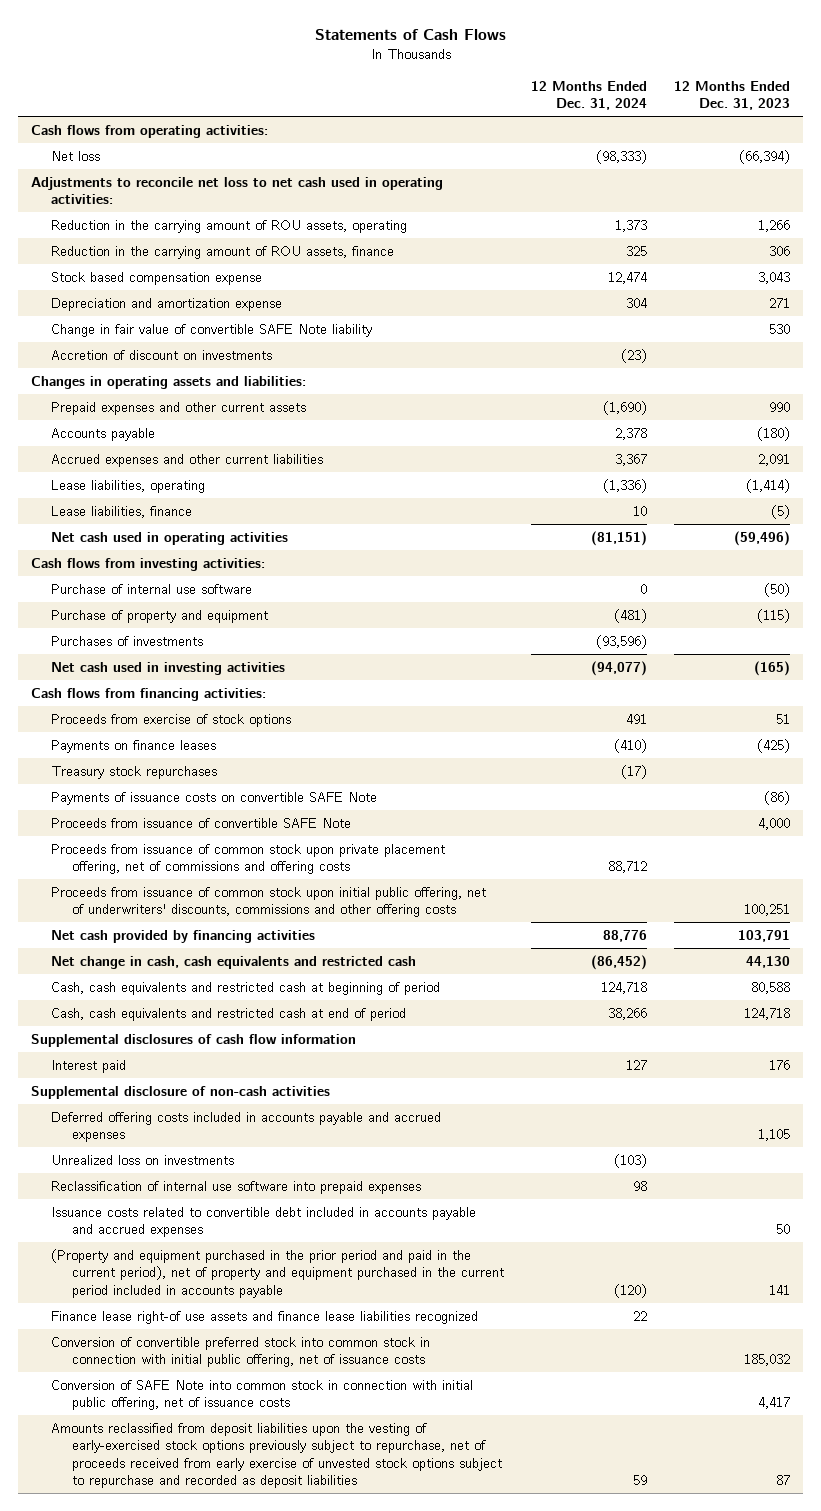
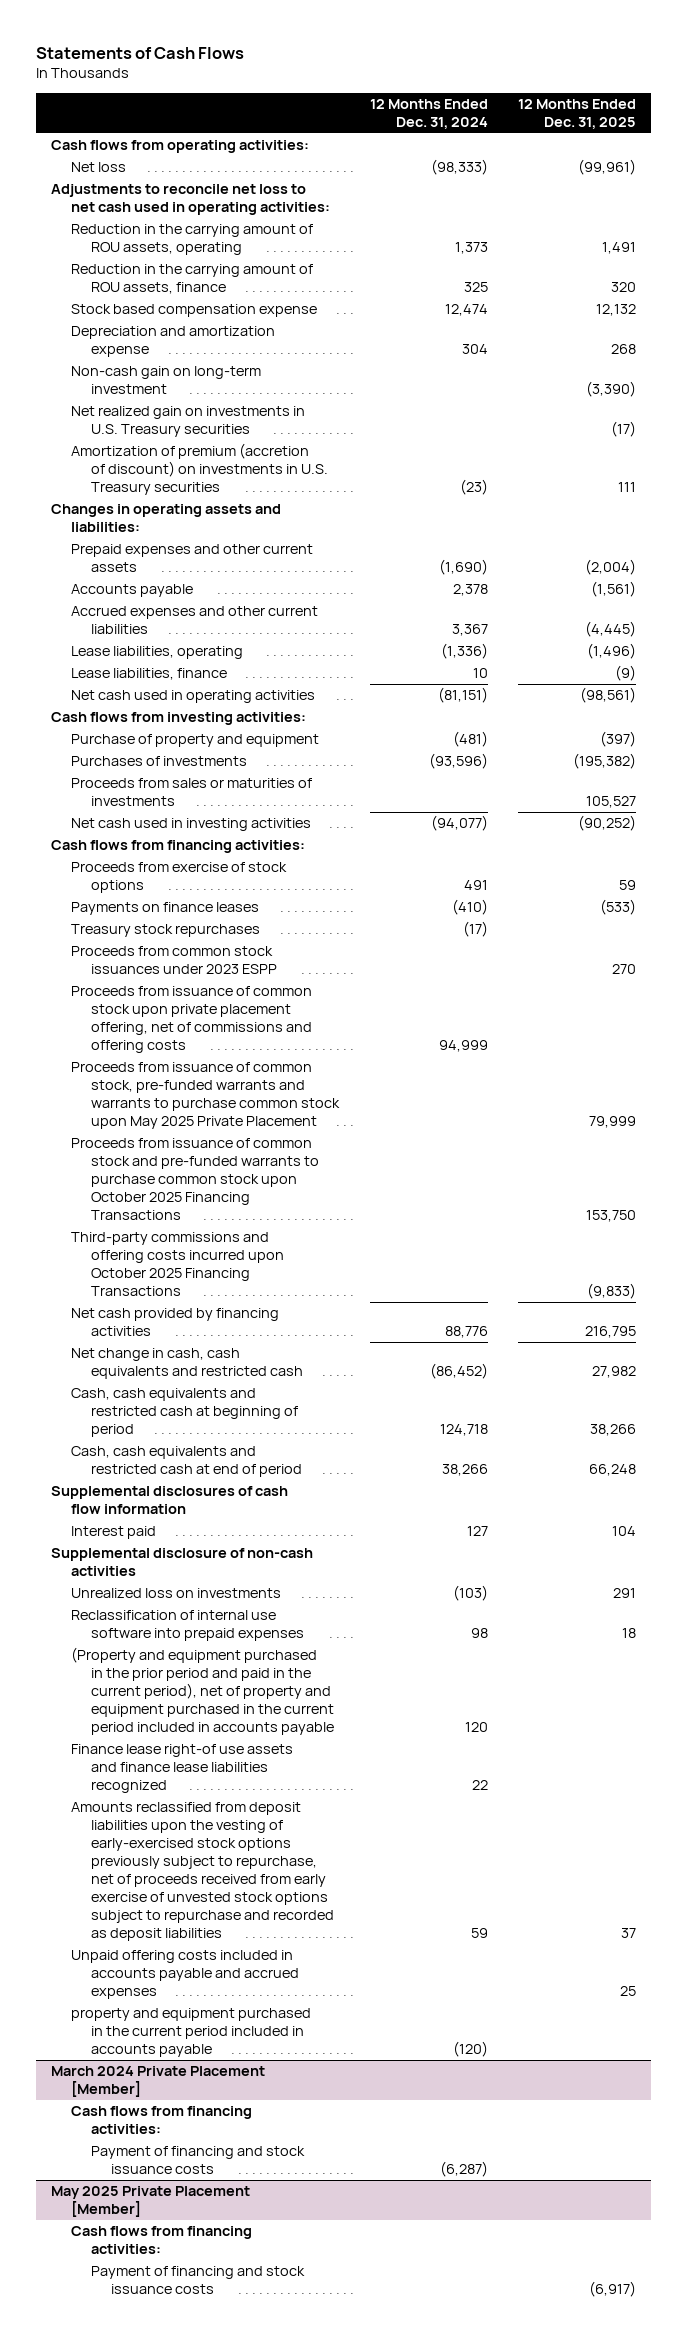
- | 12 Months Ended Dec. 31, 2024 | 12 Months Ended Dec. 31, 2023
+ | 12 Months Ended Dec. 31, 2024 | 12 Months Ended Dec. 31, 2025
- Change in fair value of convertible SAFE Note liability | | 530
- Accretion of discount on investments | (23) |
+ Non-cash gain on long-term investment | | (3,390)
+ Net realized gain on investments in U.S. Treasury securities | | (17)
+ Amortization of premium (accretion of discount) on investments in U.S. Treasury securities | (23) | 111
- Purchase of internal use software | 0 | (50)
+ Proceeds from sales or maturities of investments | | 105,527
- Payments of issuance costs on convertible SAFE Note | | (86)
- Proceeds from issuance of convertible SAFE Note | | 4,000
- Proceeds from issuance of common stock upon private placement offering, net of commissions and offering costs | 88,712 |
- Proceeds from issuance of common stock upon initial public offering, net of underwriters' discounts, commissions and other offering costs | | 100,251
+ Proceeds from common stock issuances under 2023 ESPP | | 270
+ Proceeds from issuance of common stock upon private placement offering, net of commissions and offering costs | 94,999 |
+ Proceeds from issuance of common stock, pre-funded warrants and warrants to purchase common stock upon May 2025 Private Placement | | 79,999
+ Proceeds from issuance of common stock and pre-funded warrants to purchase common stock upon October 2025 Financing Transactions | | 153,750
+ Third-party commissions and offering costs incurred upon October 2025 Financing Transactions | | (9,833)
- Deferred offering costs included in accounts payable and accrued expenses | | 1,105
- Issuance costs related to convertible debt included in accounts payable and accrued expenses | | 50
- (Property and equipment purchased in the prior period and paid in the current period), net of property and equipment purchased in the current period included in accounts payable | (120) | 141
+ (Property and equipment purchased in the prior period and paid in the current period), net of property and equipment purchased in the current period included in accounts payable | 120 |
- Conversion of convertible preferred stock into common stock in connection with initial public offering, net of issuance costs | | 185,032
- Conversion of SAFE Note into common stock in connection with initial public offering, net of issuance costs | | 4,417
+ Unpaid offering costs included in accounts payable and accrued expenses | | 25
+ property and equipment purchased in the current period included in accounts payable | (120) |
+ March 2024 Private Placement [Member]
+ Cash flows from financing activities:
+ Payment of financing and stock issuance costs | (6,287) |
+ May 2025 Private Placement [Member]
+ Cash flows from financing activities:
+ Payment of financing and stock issuance costs | | (6,917)

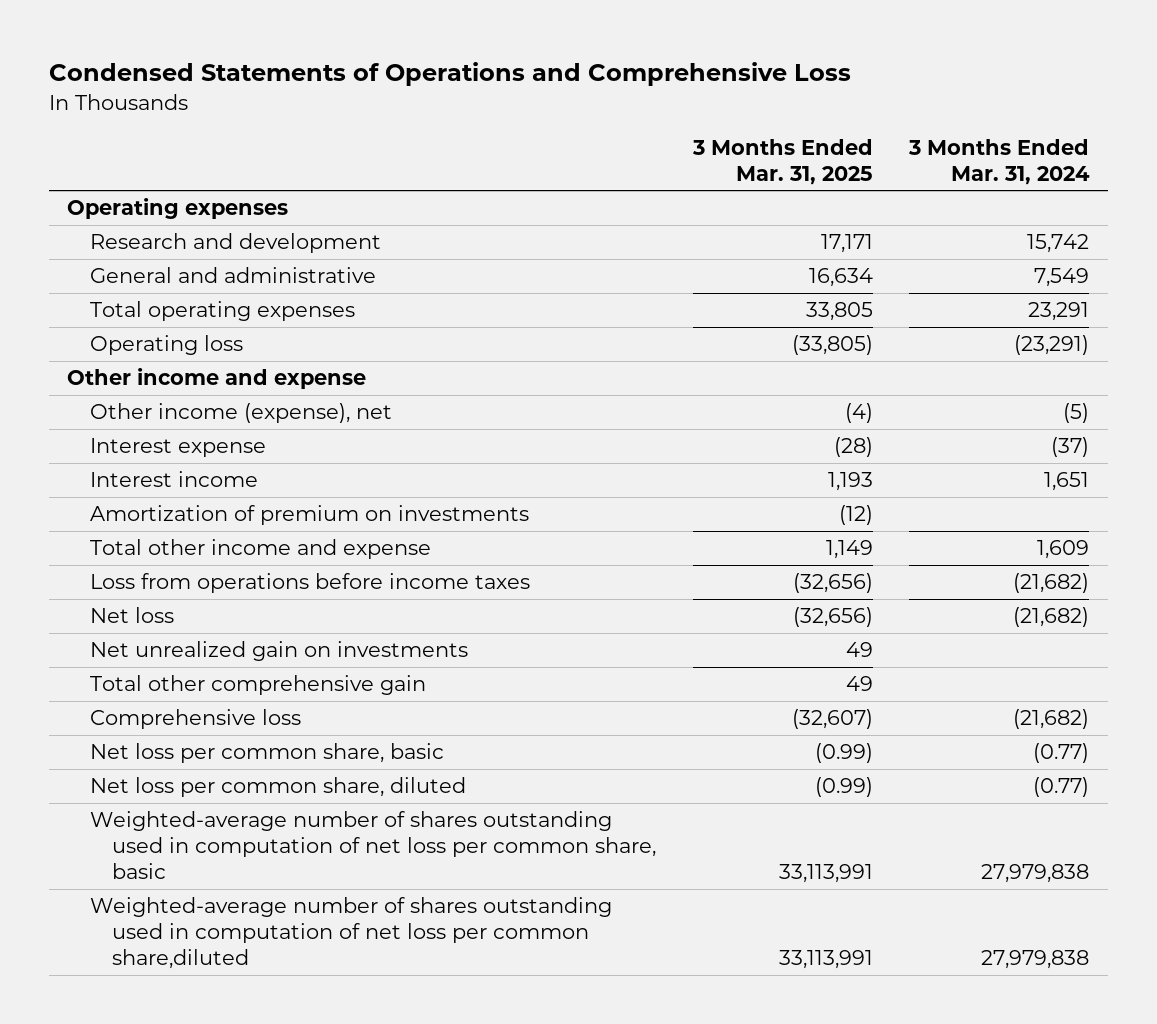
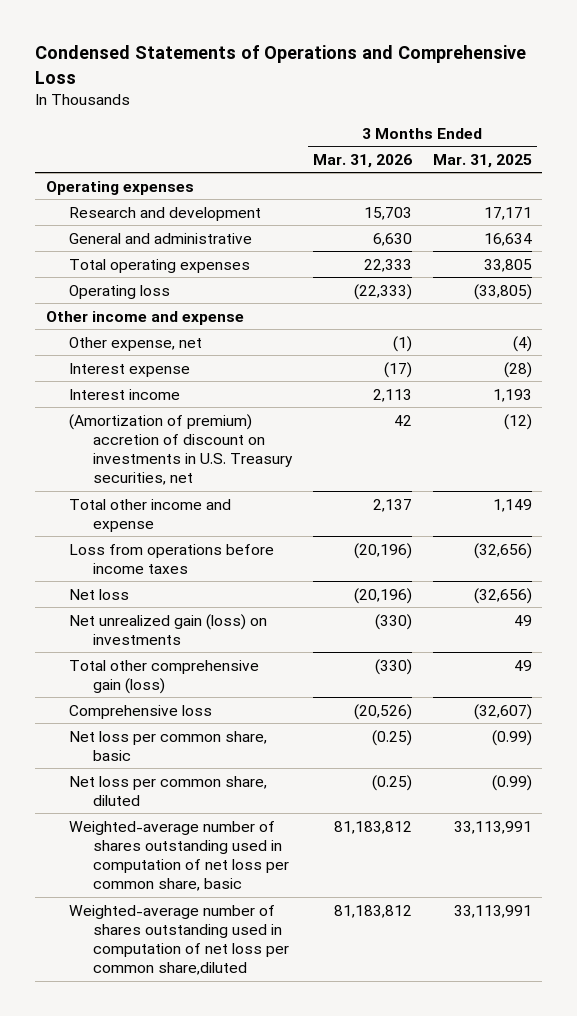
- | 3 Months Ended Mar. 31, 2025 | 3 Months Ended Mar. 31, 2024
+ | 3 Months Ended Mar. 31, 2026 | 3 Months Ended Mar. 31, 2025
- Other income (expense), net | (4) | (5)
+ Other expense, net | (1) | (4)
- Amortization of premium on investments | (12) |
+ (Amortization of premium) accretion of discount on investments in U.S. Treasury securities, net | 42 | (12)
- Net unrealized gain on investments | 49 |
- Total other comprehensive gain | 49 |
+ Net unrealized gain (loss) on investments | (330) | 49
+ Total other comprehensive gain (loss) | (330) | 49

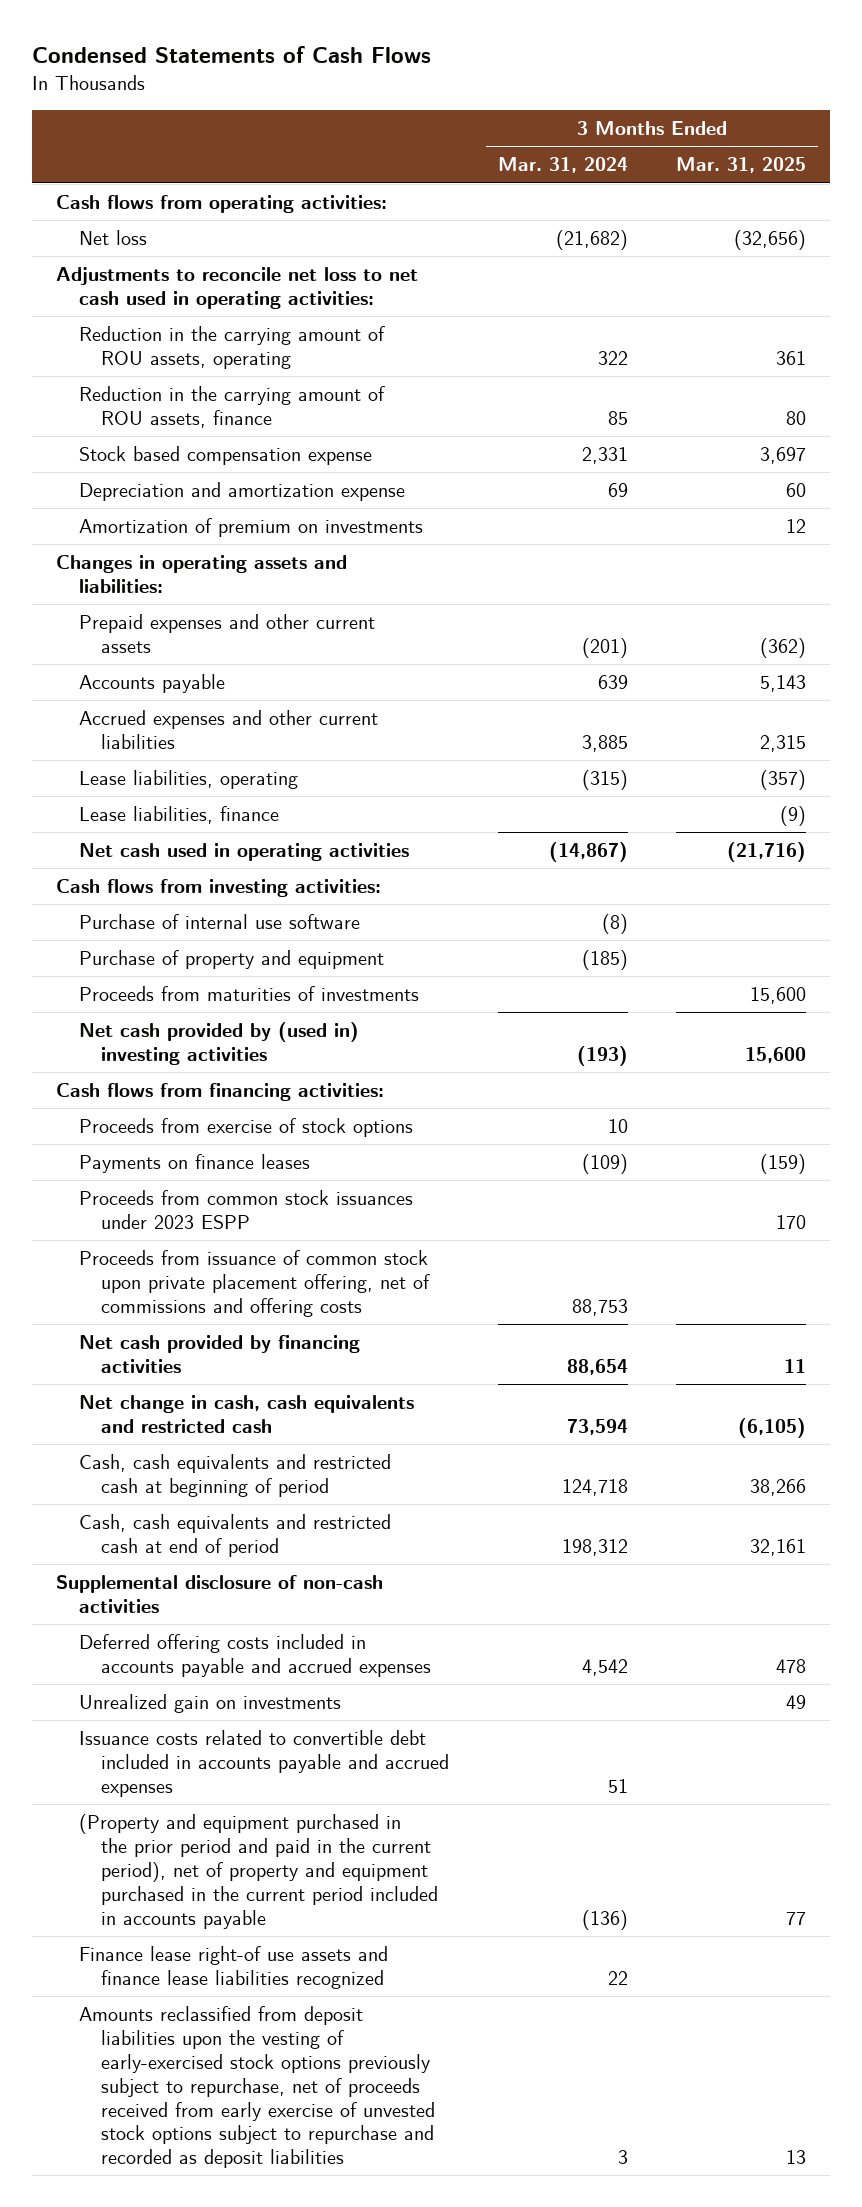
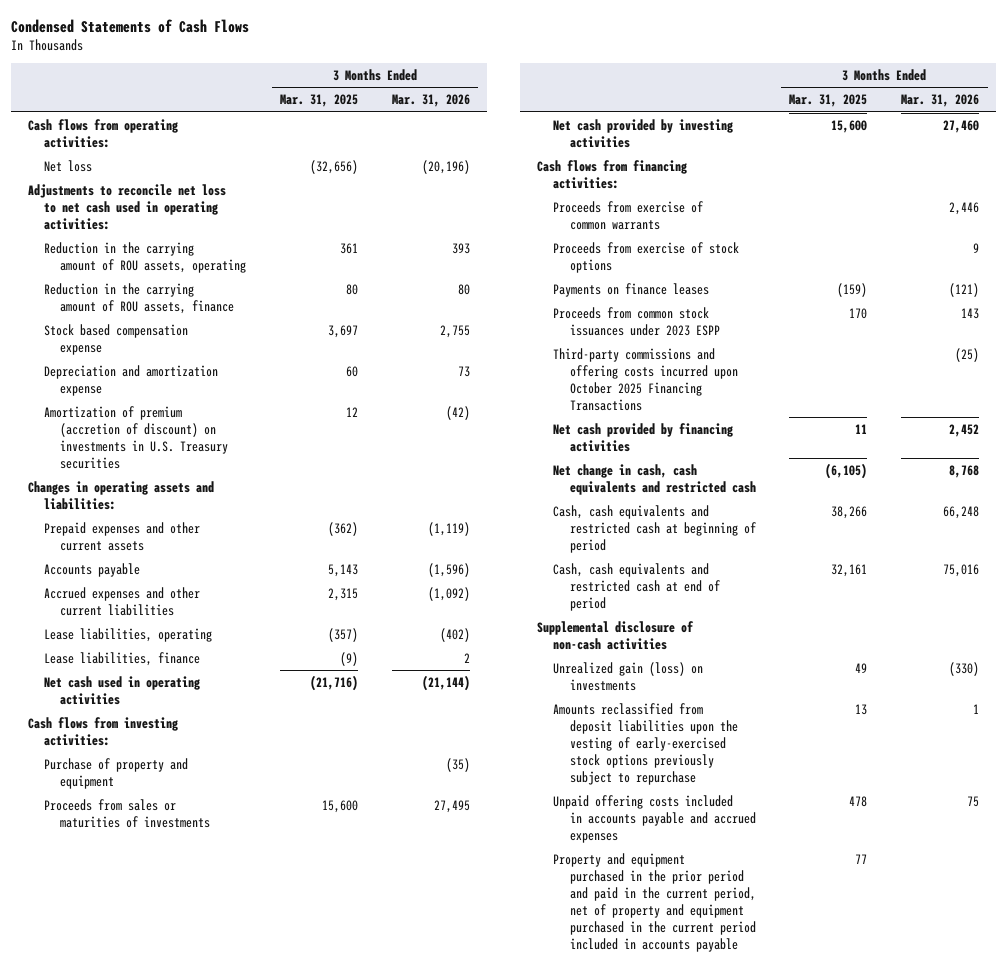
- | 3 Months Ended Mar. 31, 2024 | 3 Months Ended Mar. 31, 2025
+ | 3 Months Ended Mar. 31, 2025 | 3 Months Ended Mar. 31, 2026
- Amortization of premium on investments | | 12
+ Amortization of premium (accretion of discount) on investments in U.S. Treasury securities | 12 | (42)
- Purchase of internal use software | (8) |
- Proceeds from maturities of investments | | 15,600
- Net cash provided by (used in) investing activities | (193) | 15,600
+ Proceeds from sales or maturities of investments | 15,600 | 27,495
+ Net cash provided by investing activities | 15,600 | 27,460
+ Proceeds from exercise of common warrants | | 2,446
- Proceeds from issuance of common stock upon private placement offering, net of commissions and offering costs | 88,753 |
+ Third-party commissions and offering costs incurred upon October 2025 Financing Transactions | | (25)
- Deferred offering costs included in accounts payable and accrued expenses | 4,542 | 478
- Unrealized gain on investments | | 49
- Issuance costs related to convertible debt included in accounts payable and accrued expenses | 51 |
- (Property and equipment purchased in the prior period and paid in the current period), net of property and equipment purchased in the current period included in accounts payable | (136) | 77
- Finance lease right-of use assets and finance lease liabilities recognized | 22 |
- Amounts reclassified from deposit liabilities upon the vesting of early-exercised stock options previously subject to repurchase, net of proceeds received from early exercise of unvested stock options subject to repurchase and recorded as deposit liabilities | 3 | 13
+ Unrealized gain (loss) on investments | 49 | (330)
+ Amounts reclassified from deposit liabilities upon the vesting of early-exercised stock options previously subject to repurchase | 13 | 1
+ Unpaid offering costs included in accounts payable and accrued expenses | 478 | 75
+ Property and equipment purchased in the prior period and paid in the current period, net of property and equipment purchased in the current period included in accounts payable | 77 |

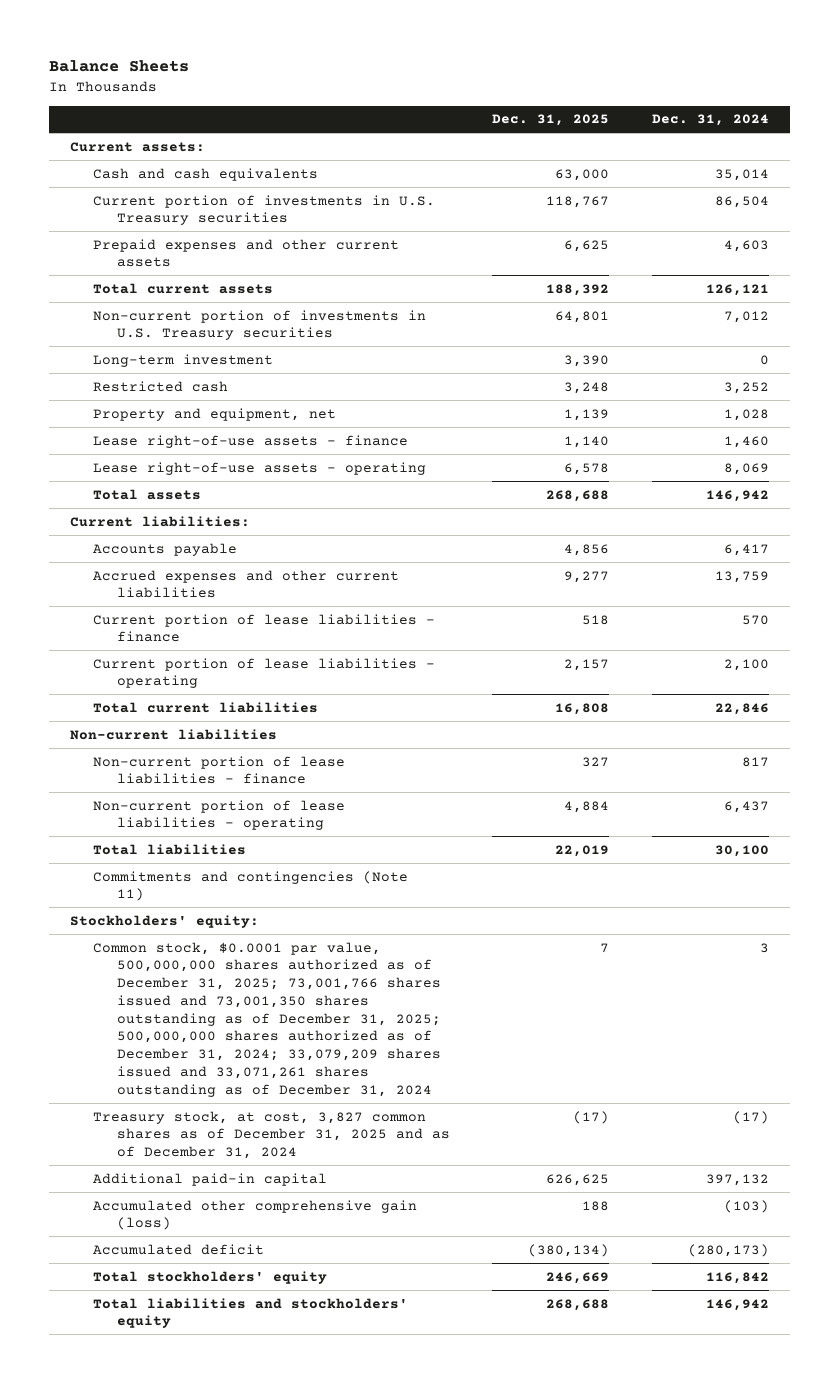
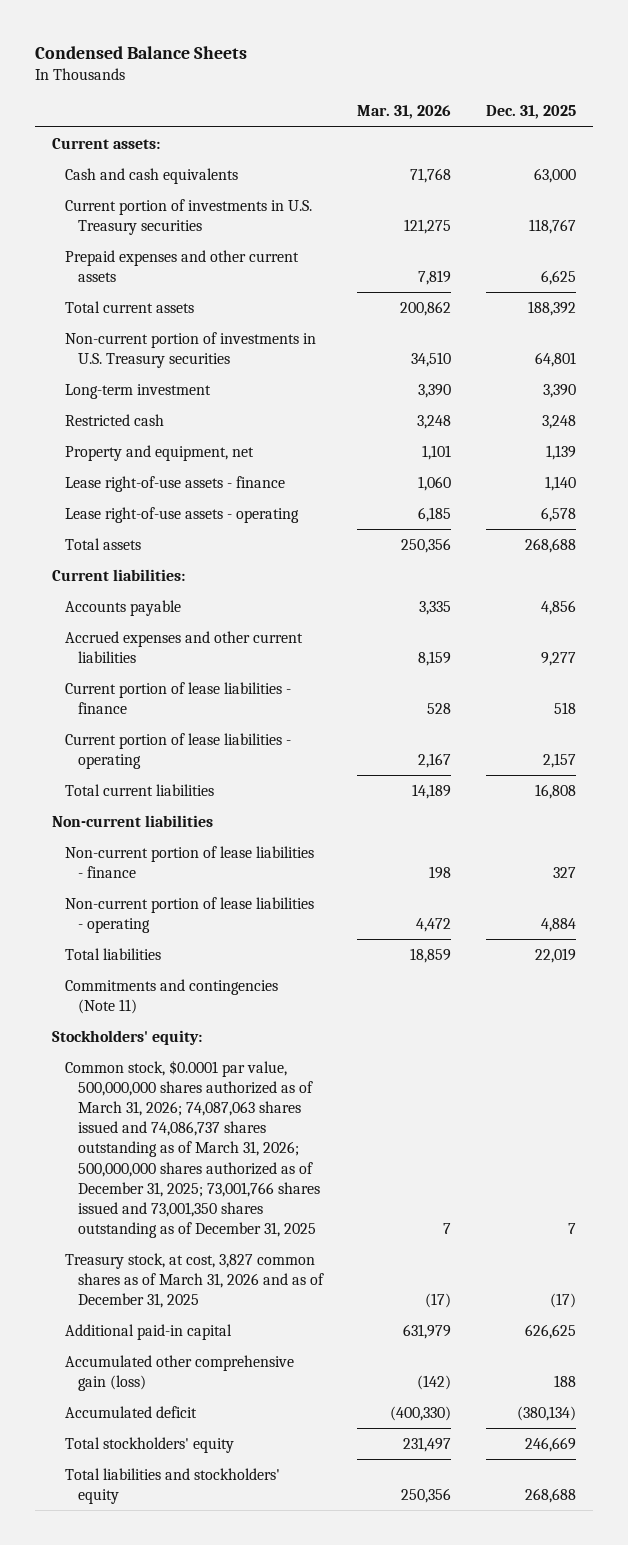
- Balance Sheets
+ Condensed Balance Sheets
- | Dec. 31, 2025 | Dec. 31, 2024
+ | Mar. 31, 2026 | Dec. 31, 2025
- Common stock, $0.0001 par value, 500,000,000 shares authorized as of December 31, 2025; 73,001,766 shares issued and 73,001,350 shares outstanding as of December 31, 2025; 500,000,000 shares authorized as of December 31, 2024; 33,079,209 shares issued and 33,071,261 shares outstanding as of December 31, 2024 | 7 | 3
- Treasury stock, at cost, 3,827 common shares as of December 31, 2025 and as of December 31, 2024 | (17) | (17)
+ Common stock, $0.0001 par value, 500,000,000 shares authorized as of March 31, 2026; 74,087,063 shares issued and 74,086,737 shares outstanding as of March 31, 2026; 500,000,000 shares authorized as of December 31, 2025; 73,001,766 shares issued and 73,001,350 shares outstanding as of December 31, 2025 | 7 | 7
+ Treasury stock, at cost, 3,827 common shares as of March 31, 2026 and as of December 31, 2025 | (17) | (17)

